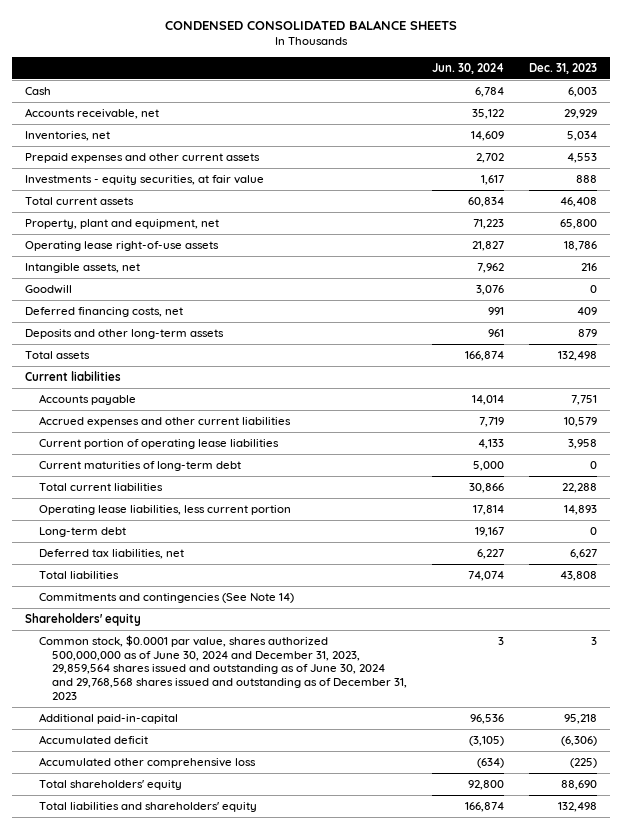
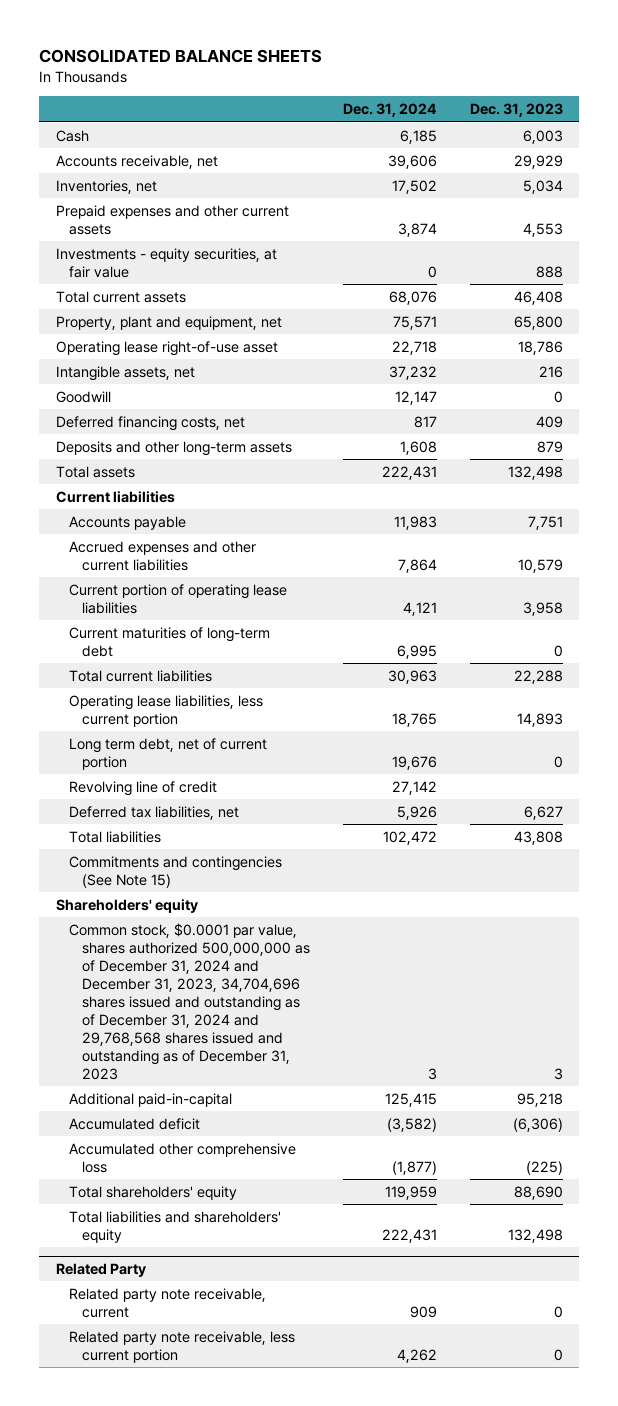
- CONDENSED CONSOLIDATED BALANCE SHEETS
+ CONSOLIDATED BALANCE SHEETS
- | Jun. 30, 2024 | Dec. 31, 2023
+ | Dec. 31, 2024 | Dec. 31, 2023
- Operating lease right-of-use assets | 21,827 | 18,786
+ Operating lease right-of-use asset | 22,718 | 18,786
- Long-term debt | 19,167 | 0
+ Long term debt, net of current portion | 19,676 | 0
+ Revolving line of credit | 27,142 |
- Commitments and contingencies (See Note 14)
+ Commitments and contingencies (See Note 15)
- Common stock, $0.0001 par value, shares authorized 500,000,000 as of June 30, 2024 and December 31, 2023, 29,859,564 shares issued and outstanding as of June 30, 2024 and 29,768,568 shares issued and outstanding as of December 31, 2023 | 3 | 3
+ Common stock, $0.0001 par value, shares authorized 500,000,000 as of December 31, 2024 and December 31, 2023, 34,704,696 shares issued and outstanding as of December 31, 2024 and 29,768,568 shares issued and outstanding as of December 31, 2023 | 3 | 3
+ Related Party
+ Related party note receivable, current | 909 | 0
+ Related party note receivable, less current portion | 4,262 | 0

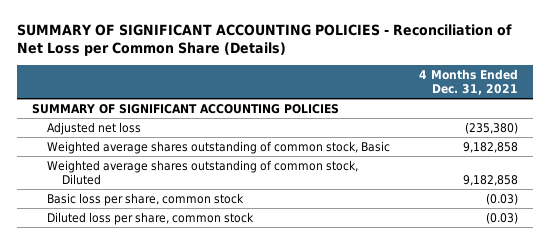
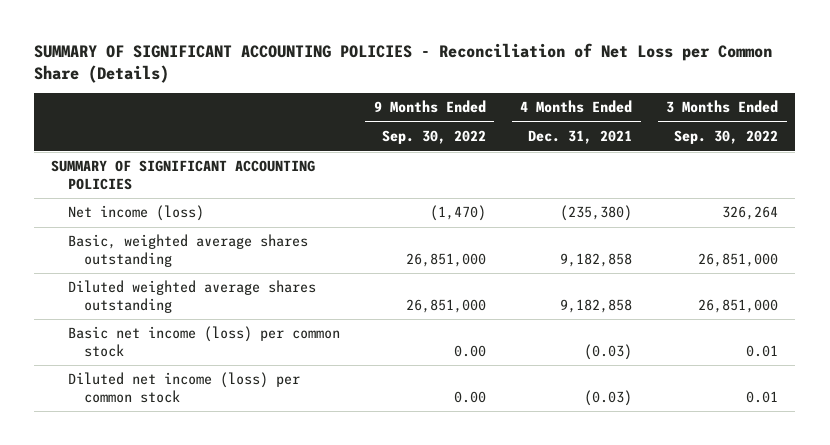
- | 4 Months Ended Dec. 31, 2021
+ | 9 Months Ended Sep. 30, 2022 | 4 Months Ended Dec. 31, 2021 | 3 Months Ended Sep. 30, 2022
- Adjusted net loss | (235,380)
- Weighted average shares outstanding of common stock, Basic | 9,182,858
- Weighted average shares outstanding of common stock, Diluted | 9,182,858
- Basic loss per share, common stock | (0.03)
- Diluted loss per share, common stock | (0.03)
+ Net income (loss) | (1,470) | (235,380) | 326,264
+ Basic, weighted average shares outstanding | 26,851,000 | 9,182,858 | 26,851,000
+ Diluted weighted average shares outstanding | 26,851,000 | 9,182,858 | 26,851,000
+ Basic net income (loss) per common stock | 0.00 | (0.03) | 0.01
+ Diluted net income (loss) per common stock | 0.00 | (0.03) | 0.01

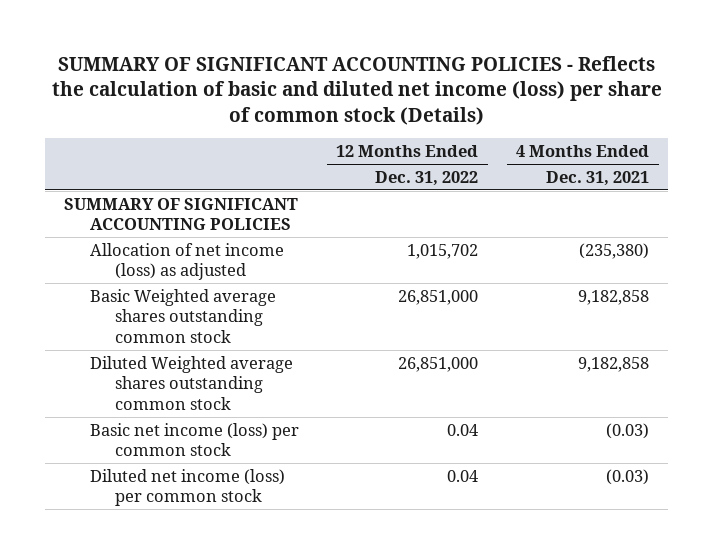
- SUMMARY OF SIGNIFICANT ACCOUNTING POLICIES - Reconciliation of Net Loss per Common Share (Details)
+ SUMMARY OF SIGNIFICANT ACCOUNTING POLICIES - Reflects the calculation of basic and diluted net income (loss) per share of common stock (Details)
- | 9 Months Ended Sep. 30, 2022 | 4 Months Ended Dec. 31, 2021 | 3 Months Ended Sep. 30, 2022
+ | 12 Months Ended Dec. 31, 2022 | 4 Months Ended Dec. 31, 2021
- Net income (loss) | (1,470) | (235,380) | 326,264
- Basic, weighted average shares outstanding | 26,851,000 | 9,182,858 | 26,851,000
- Diluted weighted average shares outstanding | 26,851,000 | 9,182,858 | 26,851,000
+ Allocation of net income (loss) as adjusted | 1,015,702 | (235,380)
+ Basic Weighted average shares outstanding common stock | 26,851,000 | 9,182,858
+ Diluted Weighted average shares outstanding common stock | 26,851,000 | 9,182,858

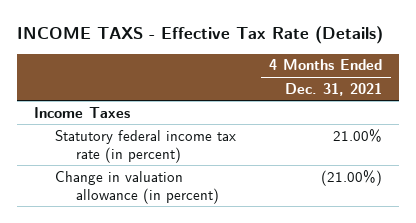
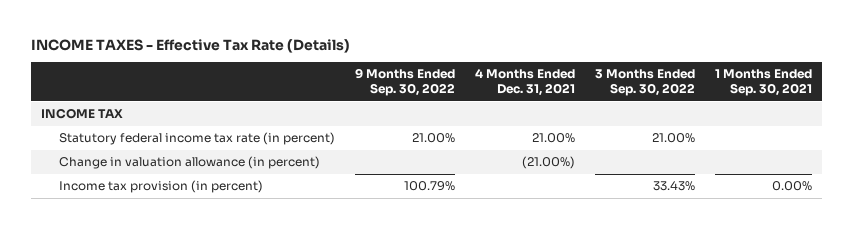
- INCOME TAXS - Effective Tax Rate (Details)
+ INCOME TAXES - Effective Tax Rate (Details)
- | 4 Months Ended Dec. 31, 2021
+ | 9 Months Ended Sep. 30, 2022 | 4 Months Ended Dec. 31, 2021 | 3 Months Ended Sep. 30, 2022 | 1 Months Ended Sep. 30, 2021
- Income Taxes
+ INCOME TAX
+ Income tax provision (in percent) | 100.79% | | 33.43% | 0.00%

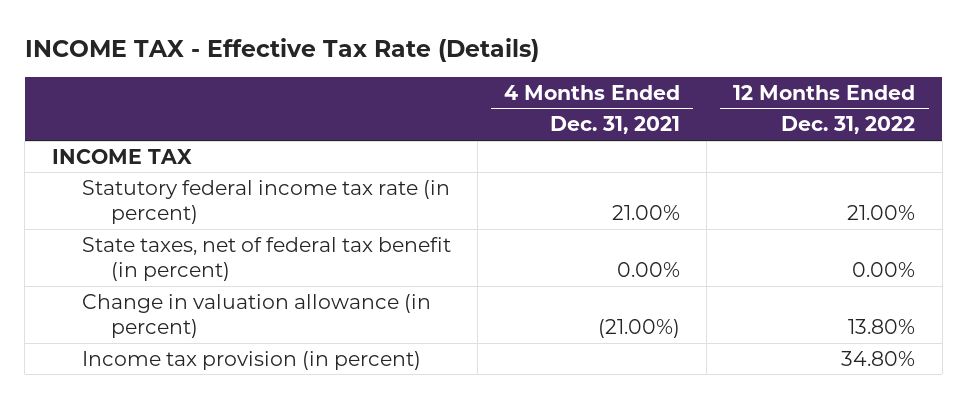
- INCOME TAXES - Effective Tax Rate (Details)
+ INCOME TAX - Effective Tax Rate (Details)
- | 9 Months Ended Sep. 30, 2022 | 4 Months Ended Dec. 31, 2021 | 3 Months Ended Sep. 30, 2022 | 1 Months Ended Sep. 30, 2021
+ | 4 Months Ended Dec. 31, 2021 | 12 Months Ended Dec. 31, 2022
+ State taxes, net of federal tax benefit (in percent) | 0.00% | 0.00%

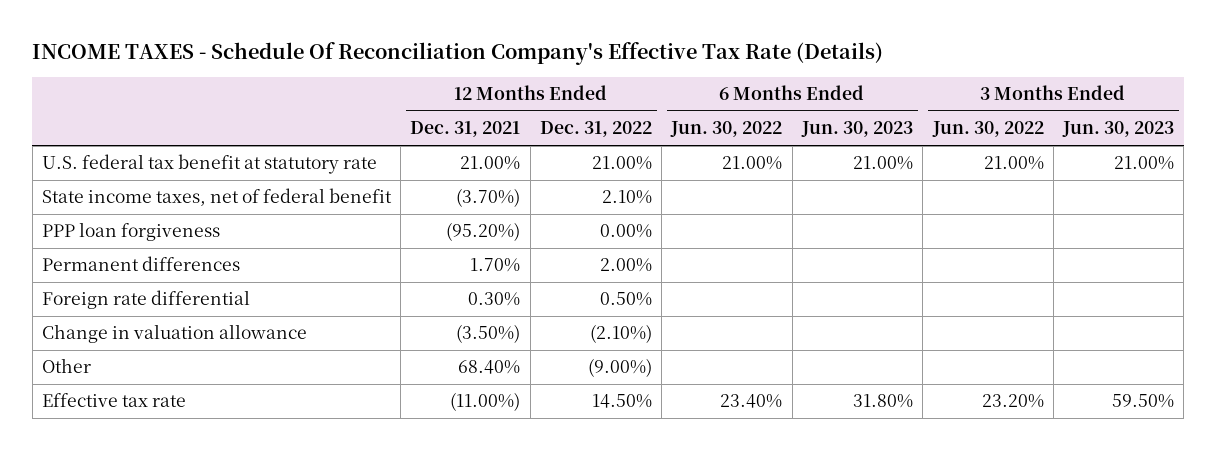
- INCOME TAX - Effective Tax Rate (Details)
+ INCOME TAXES - Schedule Of Reconciliation Company's Effective Tax Rate (Details)
- | 4 Months Ended Dec. 31, 2021 | 12 Months Ended Dec. 31, 2022
+ | 12 Months Ended Dec. 31, 2021 | 12 Months Ended Dec. 31, 2022 | 6 Months Ended Jun. 30, 2022 | 6 Months Ended Jun. 30, 2023 | 3 Months Ended Jun. 30, 2022 | 3 Months Ended Jun. 30, 2023
- INCOME TAX
- Statutory federal income tax rate (in percent) | 21.00% | 21.00%
- State taxes, net of federal tax benefit (in percent) | 0.00% | 0.00%
- Change in valuation allowance (in percent) | (21.00%) | 13.80%
- Income tax provision (in percent) | | 34.80%
+ U.S. federal tax benefit at statutory rate | 21.00% | 21.00% | 21.00% | 21.00% | 21.00% | 21.00%
+ State income taxes, net of federal benefit | (3.70%) | 2.10% | | | |
+ PPP loan forgiveness | (95.20%) | 0.00% | | | |
+ Permanent differences | 1.70% | 2.00% | | | |
+ Foreign rate differential | 0.30% | 0.50% | | | |
+ Change in valuation allowance | (3.50%) | (2.10%) | | | |
+ Other | 68.40% | (9.00%) | | | |
+ Effective tax rate | (11.00%) | 14.50% | 23.40% | 31.80% | 23.20% | 59.50%

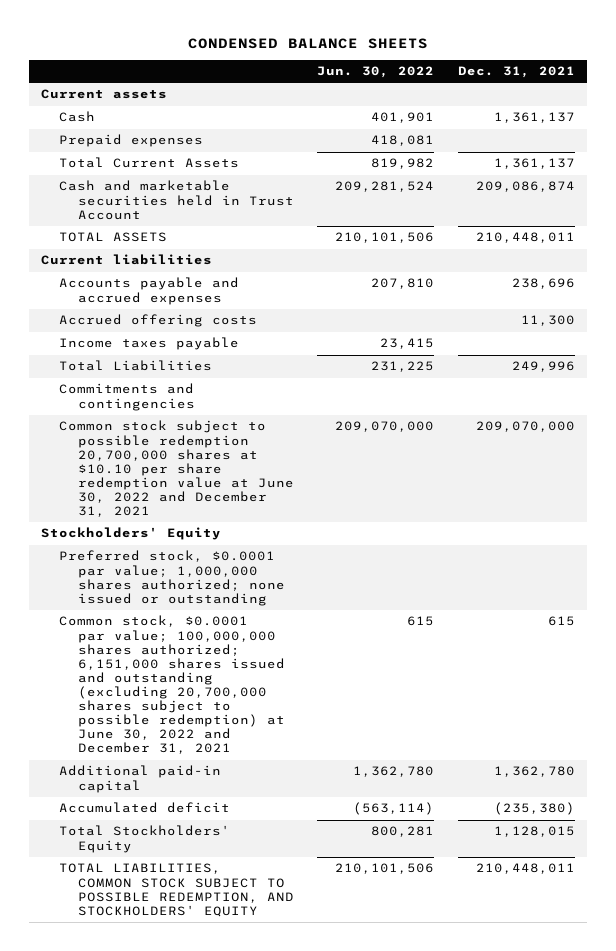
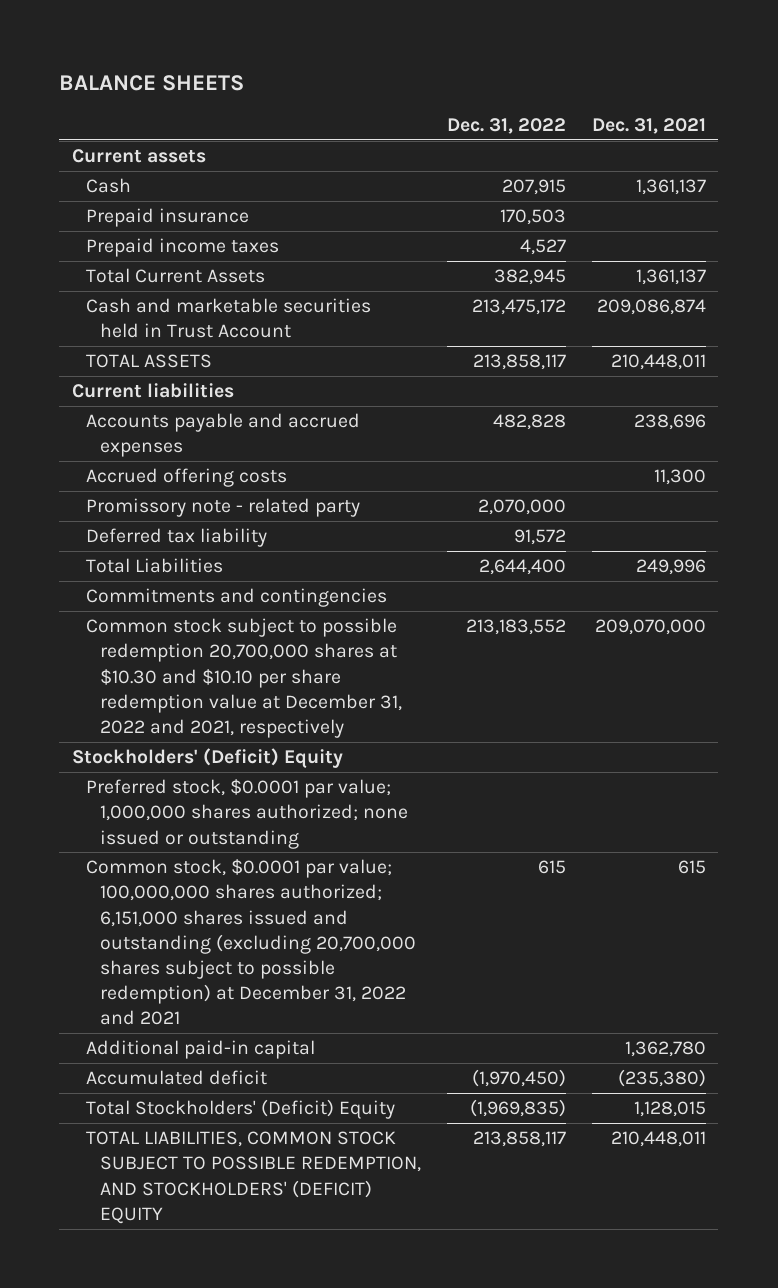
- CONDENSED BALANCE SHEETS
+ BALANCE SHEETS
- | Jun. 30, 2022 | Dec. 31, 2021
+ | Dec. 31, 2022 | Dec. 31, 2021
- Prepaid expenses | 418,081 |
+ Prepaid insurance | 170,503 |
+ Prepaid income taxes | 4,527 |
- Income taxes payable | 23,415 |
+ Promissory note - related party | 2,070,000 |
+ Deferred tax liability | 91,572 |
- Common stock subject to possible redemption 20,700,000 shares at $10.10 per share redemption value at June 30, 2022 and December 31, 2021 | 209,070,000 | 209,070,000
- Stockholders' Equity
+ Common stock subject to possible redemption 20,700,000 shares at $10.30 and $10.10 per share redemption value at December 31, 2022 and 2021, respectively | 213,183,552 | 209,070,000
+ Stockholders' (Deficit) Equity
- Common stock, $0.0001 par value; 100,000,000 shares authorized; 6,151,000 shares issued and outstanding (excluding 20,700,000 shares subject to possible redemption) at June 30, 2022 and December 31, 2021 | 615 | 615
+ Common stock, $0.0001 par value; 100,000,000 shares authorized; 6,151,000 shares issued and outstanding (excluding 20,700,000 shares subject to possible redemption) at December 31, 2022 and 2021 | 615 | 615
- Total Stockholders' Equity | 800,281 | 1,128,015
- TOTAL LIABILITIES, COMMON STOCK SUBJECT TO POSSIBLE REDEMPTION, AND STOCKHOLDERS' EQUITY | 210,101,506 | 210,448,011
+ Total Stockholders' (Deficit) Equity | (1,969,835) | 1,128,015
+ TOTAL LIABILITIES, COMMON STOCK SUBJECT TO POSSIBLE REDEMPTION, AND STOCKHOLDERS' (DEFICIT) EQUITY | 213,858,117 | 210,448,011

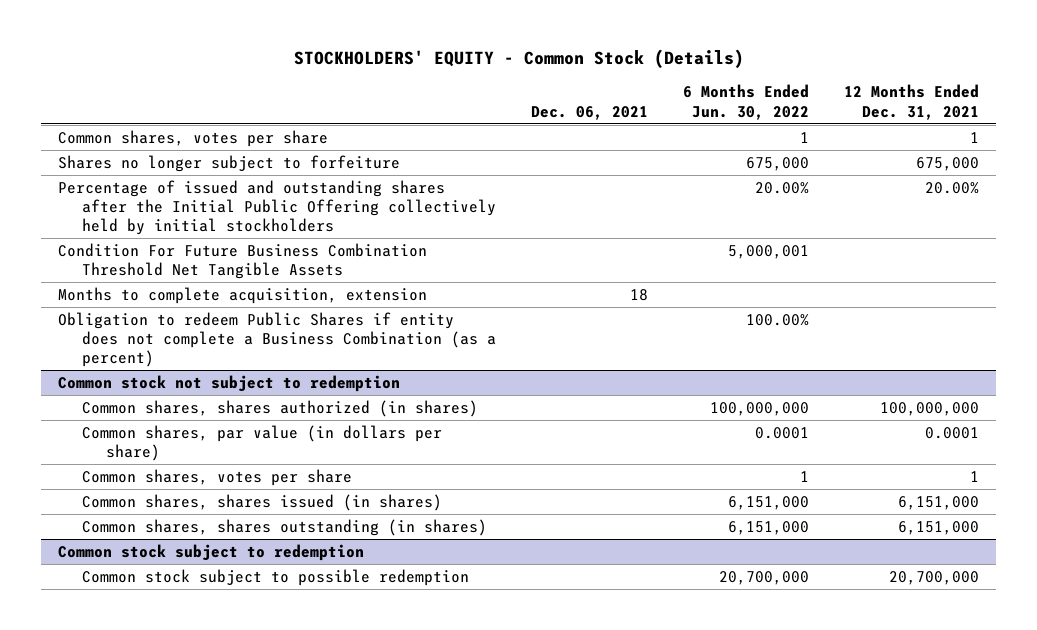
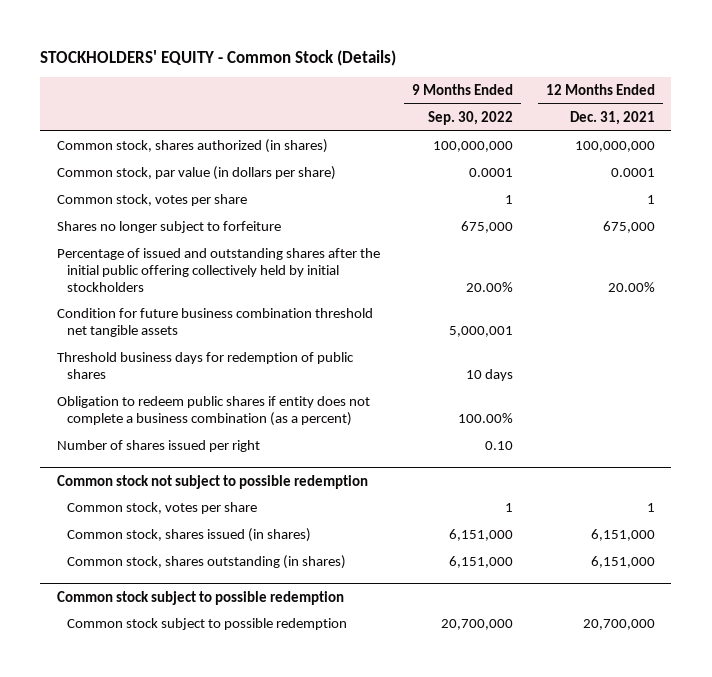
- | Dec. 06, 2021 | 6 Months Ended Jun. 30, 2022 | 12 Months Ended Dec. 31, 2021
+ | 9 Months Ended Sep. 30, 2022 | 12 Months Ended Dec. 31, 2021
- Common shares, votes per share | | 1 | 1
+ Common stock, shares authorized (in shares) | 100,000,000 | 100,000,000
+ Common stock, par value (in dollars per share) | 0.0001 | 0.0001
+ Common stock, votes per share | 1 | 1
- Percentage of issued and outstanding shares after the Initial Public Offering collectively held by initial stockholders | | 20.00% | 20.00%
- Condition For Future Business Combination Threshold Net Tangible Assets | | 5,000,001 |
- Months to complete acquisition, extension | 18 | |
- Obligation to redeem Public Shares if entity does not complete a Business Combination (as a percent) | | 100.00% |
- Common stock not subject to redemption
- Common shares, shares authorized (in shares) | | 100,000,000 | 100,000,000
- Common shares, par value (in dollars per share) | | 0.0001 | 0.0001
- Common shares, votes per share | | 1 | 1
- Common shares, shares issued (in shares) | | 6,151,000 | 6,151,000
- Common shares, shares outstanding (in shares) | | 6,151,000 | 6,151,000
- Common stock subject to redemption
+ Percentage of issued and outstanding shares after the initial public offering collectively held by initial stockholders | 20.00% | 20.00%
+ Condition for future business combination threshold net tangible assets | 5,000,001 |
+ Threshold business days for redemption of public shares | 10 days |
+ Obligation to redeem public shares if entity does not complete a business combination (as a percent) | 100.00% |
+ Number of shares issued per right | 0.10 |
+ Common stock not subject to possible redemption
+ Common stock, votes per share | 1 | 1
+ Common stock, shares issued (in shares) | 6,151,000 | 6,151,000
+ Common stock, shares outstanding (in shares) | 6,151,000 | 6,151,000
+ Common stock subject to possible redemption

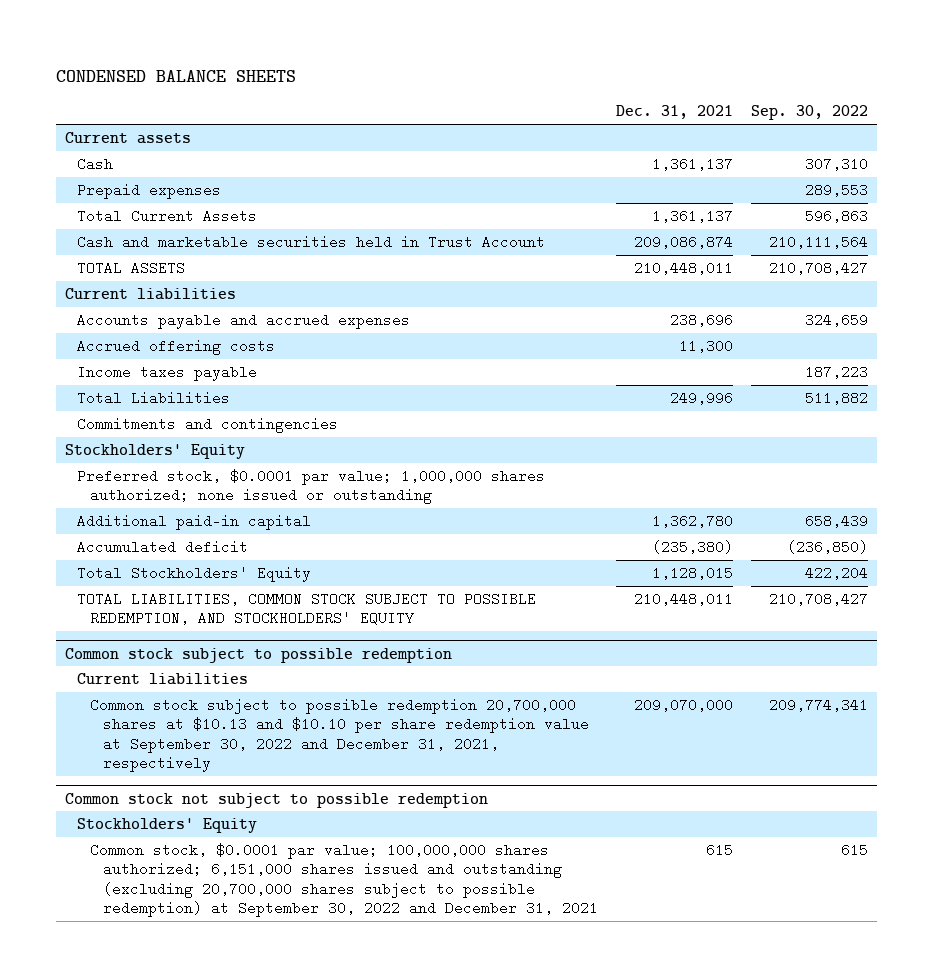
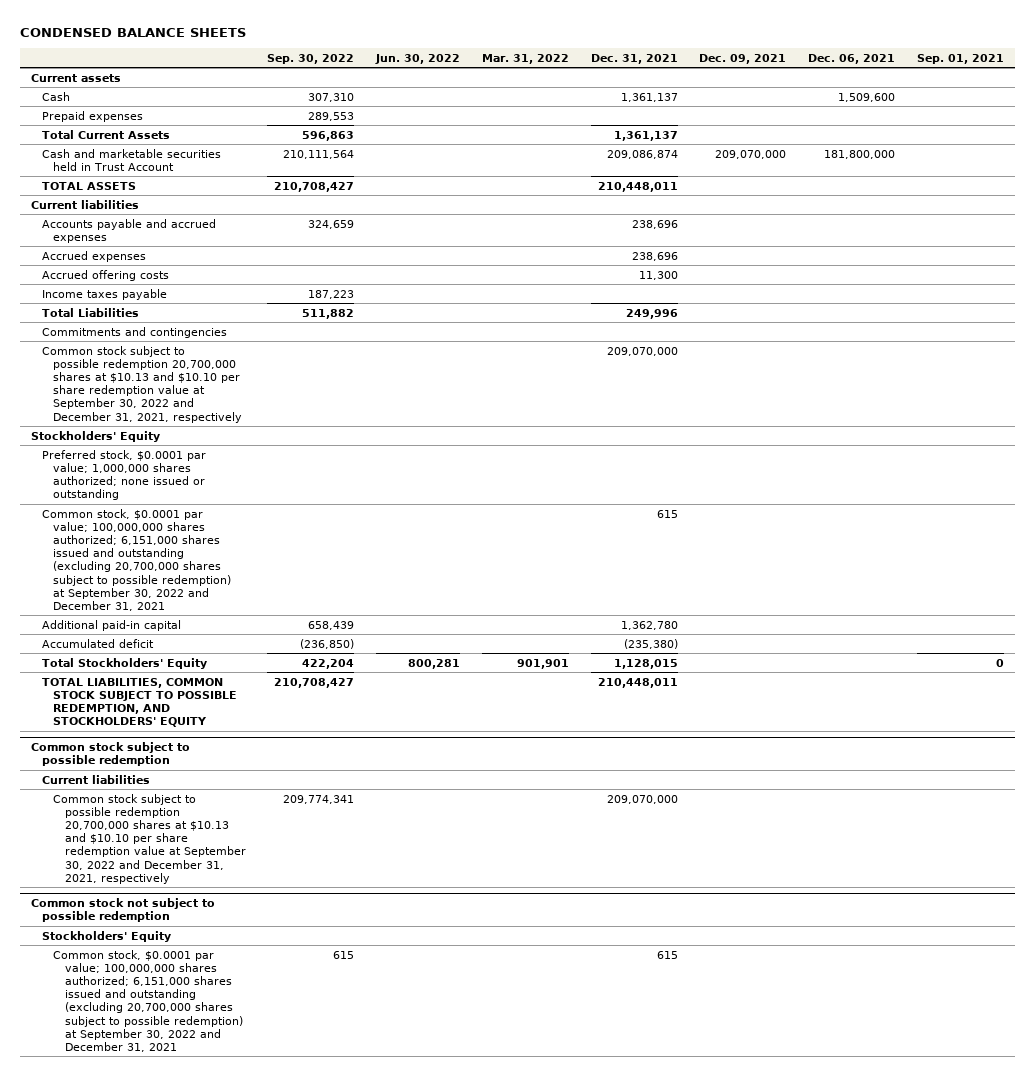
- | Dec. 31, 2021 | Sep. 30, 2022
+ | Sep. 30, 2022 | Jun. 30, 2022 | Mar. 31, 2022 | Dec. 31, 2021 | Dec. 09, 2021 | Dec. 06, 2021 | Sep. 01, 2021
+ Accrued expenses | | | | 238,696 | | |
+ Common stock subject to possible redemption 20,700,000 shares at $10.13 and $10.10 per share redemption value at September 30, 2022 and December 31, 2021, respectively | | | | 209,070,000 | | |
+ Common stock, $0.0001 par value; 100,000,000 shares authorized; 6,151,000 shares issued and outstanding (excluding 20,700,000 shares subject to possible redemption) at September 30, 2022 and December 31, 2021 | | | | 615 | | |

